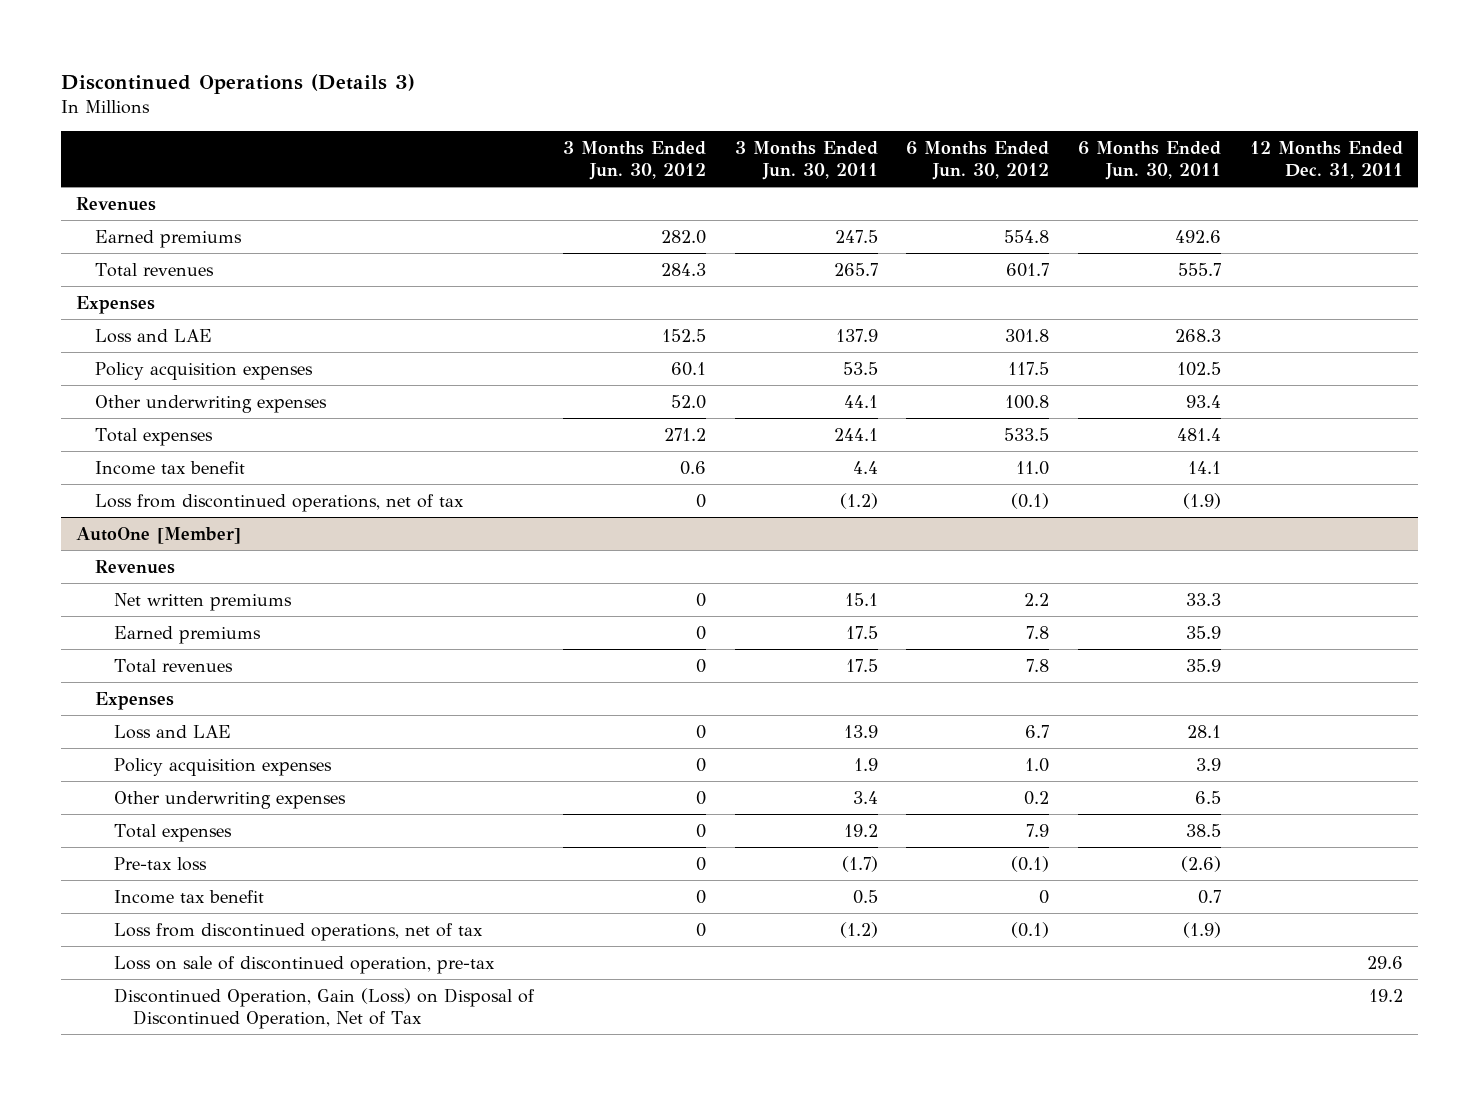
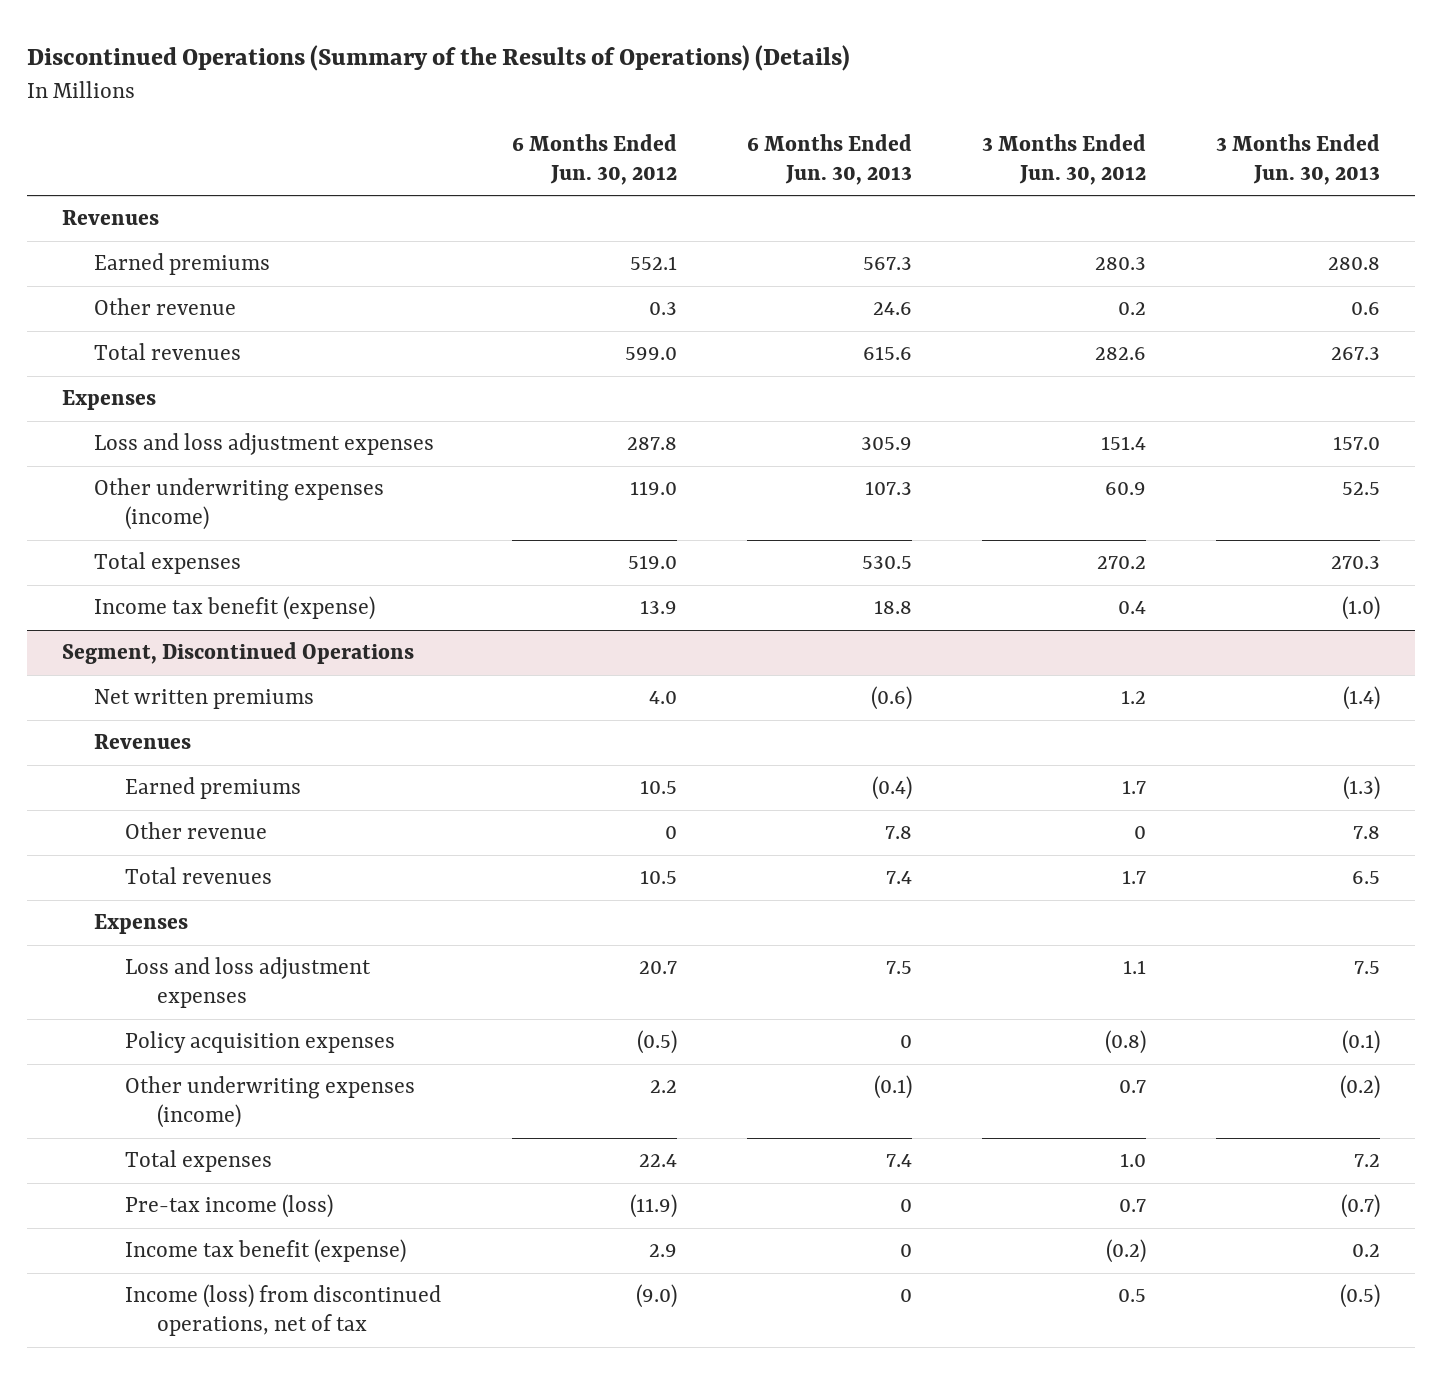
- Discontinued Operations (Details 3)
+ Discontinued Operations (Summary of the Results of Operations) (Details)
- | 3 Months Ended Jun. 30, 2012 | 3 Months Ended Jun. 30, 2011 | 6 Months Ended Jun. 30, 2012 | 6 Months Ended Jun. 30, 2011 | 12 Months Ended Dec. 31, 2011
+ | 6 Months Ended Jun. 30, 2012 | 6 Months Ended Jun. 30, 2013 | 3 Months Ended Jun. 30, 2012 | 3 Months Ended Jun. 30, 2013
- Earned premiums | 282.0 | 247.5 | 554.8 | 492.6 |
- Total revenues | 284.3 | 265.7 | 601.7 | 555.7 |
+ Earned premiums | 552.1 | 567.3 | 280.3 | 280.8
+ Other revenue | 0.3 | 24.6 | 0.2 | 0.6
+ Total revenues | 599.0 | 615.6 | 282.6 | 267.3
- Loss and LAE | 152.5 | 137.9 | 301.8 | 268.3 |
- Policy acquisition expenses | 60.1 | 53.5 | 117.5 | 102.5 |
- Other underwriting expenses | 52.0 | 44.1 | 100.8 | 93.4 |
- Total expenses | 271.2 | 244.1 | 533.5 | 481.4 |
- Income tax benefit | 0.6 | 4.4 | 11.0 | 14.1 |
- Loss from discontinued operations, net of tax | 0 | (1.2) | (0.1) | (1.9) |
- AutoOne [Member]
+ Loss and loss adjustment expenses | 287.8 | 305.9 | 151.4 | 157.0
+ Other underwriting expenses (income) | 119.0 | 107.3 | 60.9 | 52.5
+ Total expenses | 519.0 | 530.5 | 270.2 | 270.3
+ Income tax benefit (expense) | 13.9 | 18.8 | 0.4 | (1.0)
+ Segment, Discontinued Operations
+ Net written premiums | 4.0 | (0.6) | 1.2 | (1.4)
- Net written premiums | 0 | 15.1 | 2.2 | 33.3 |
- Earned premiums | 0 | 17.5 | 7.8 | 35.9 |
- Total revenues | 0 | 17.5 | 7.8 | 35.9 |
+ Earned premiums | 10.5 | (0.4) | 1.7 | (1.3)
+ Other revenue | 0 | 7.8 | 0 | 7.8
+ Total revenues | 10.5 | 7.4 | 1.7 | 6.5
- Loss and LAE | 0 | 13.9 | 6.7 | 28.1 |
- Policy acquisition expenses | 0 | 1.9 | 1.0 | 3.9 |
- Other underwriting expenses | 0 | 3.4 | 0.2 | 6.5 |
- Total expenses | 0 | 19.2 | 7.9 | 38.5 |
- Pre-tax loss | 0 | (1.7) | (0.1) | (2.6) |
- Income tax benefit | 0 | 0.5 | 0 | 0.7 |
- Loss from discontinued operations, net of tax | 0 | (1.2) | (0.1) | (1.9) |
- Loss on sale of discontinued operation, pre-tax | | | | | 29.6
- Discontinued Operation, Gain (Loss) on Disposal of Discontinued Operation, Net of Tax | | | | | 19.2
+ Loss and loss adjustment expenses | 20.7 | 7.5 | 1.1 | 7.5
+ Policy acquisition expenses | (0.5) | 0 | (0.8) | (0.1)
+ Other underwriting expenses (income) | 2.2 | (0.1) | 0.7 | (0.2)
+ Total expenses | 22.4 | 7.4 | 1.0 | 7.2
+ Pre-tax income (loss) | (11.9) | 0 | 0.7 | (0.7)
+ Income tax benefit (expense) | 2.9 | 0 | (0.2) | 0.2
+ Income (loss) from discontinued operations, net of tax | (9.0) | 0 | 0.5 | (0.5)

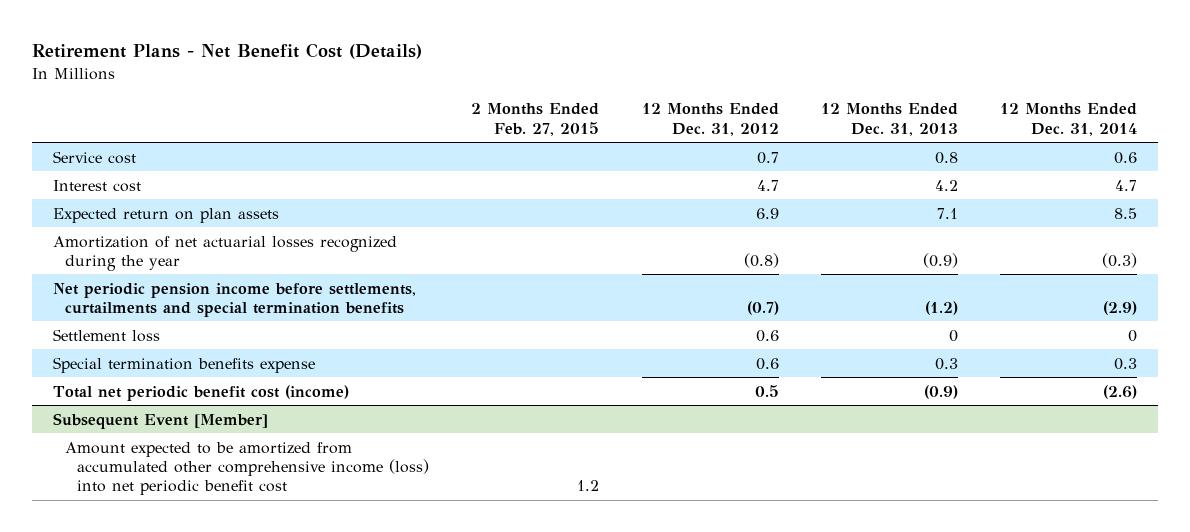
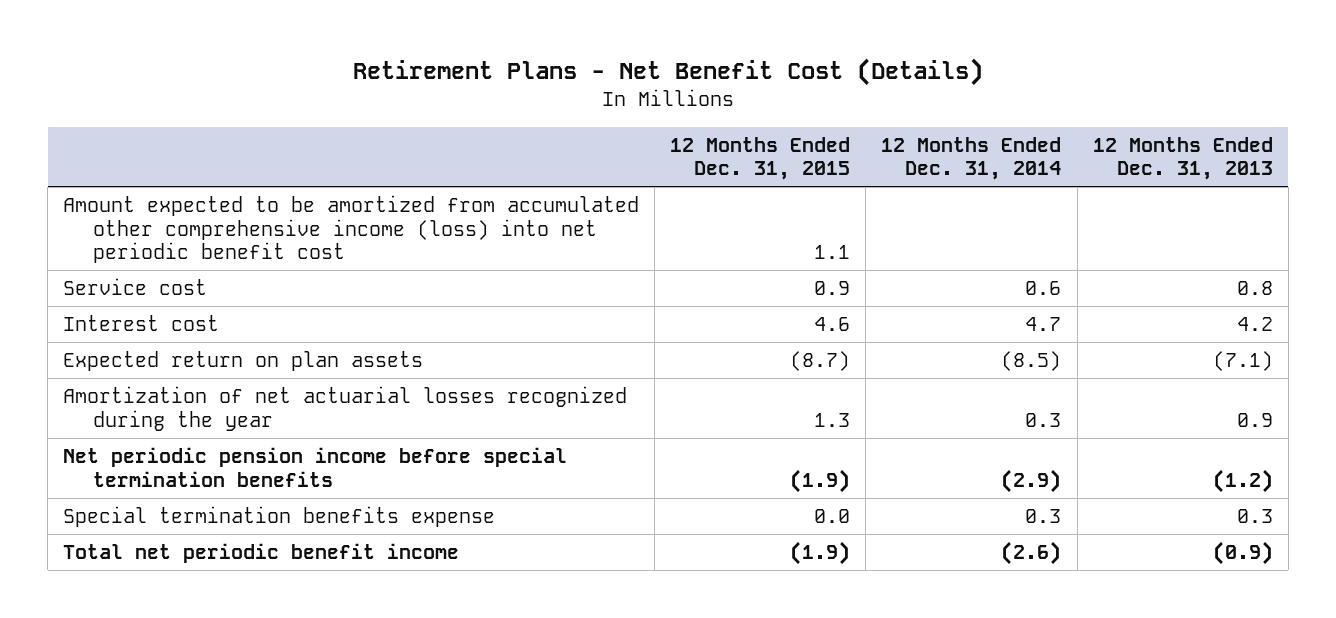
- | 2 Months Ended Feb. 27, 2015 | 12 Months Ended Dec. 31, 2012 | 12 Months Ended Dec. 31, 2013 | 12 Months Ended Dec. 31, 2014
+ | 12 Months Ended Dec. 31, 2015 | 12 Months Ended Dec. 31, 2014 | 12 Months Ended Dec. 31, 2013
+ Amount expected to be amortized from accumulated other comprehensive income (loss) into net periodic benefit cost | 1.1 | |
- Expected return on plan assets | | 6.9 | 7.1 | 8.5
- Amortization of net actuarial losses recognized during the year | | (0.8) | (0.9) | (0.3)
- Net periodic pension income before settlements, curtailments and special termination benefits | | (0.7) | (1.2) | (2.9)
- Settlement loss | | 0.6 | 0 | 0
+ Expected return on plan assets | (8.7) | (8.5) | (7.1)
+ Amortization of net actuarial losses recognized during the year | 1.3 | 0.3 | 0.9
+ Net periodic pension income before special termination benefits | (1.9) | (2.9) | (1.2)
- Total net periodic benefit cost (income) | | 0.5 | (0.9) | (2.6)
- Subsequent Event [Member]
- Amount expected to be amortized from accumulated other comprehensive income (loss) into net periodic benefit cost | 1.2 | | |
+ Total net periodic benefit income | (1.9) | (2.6) | (0.9)

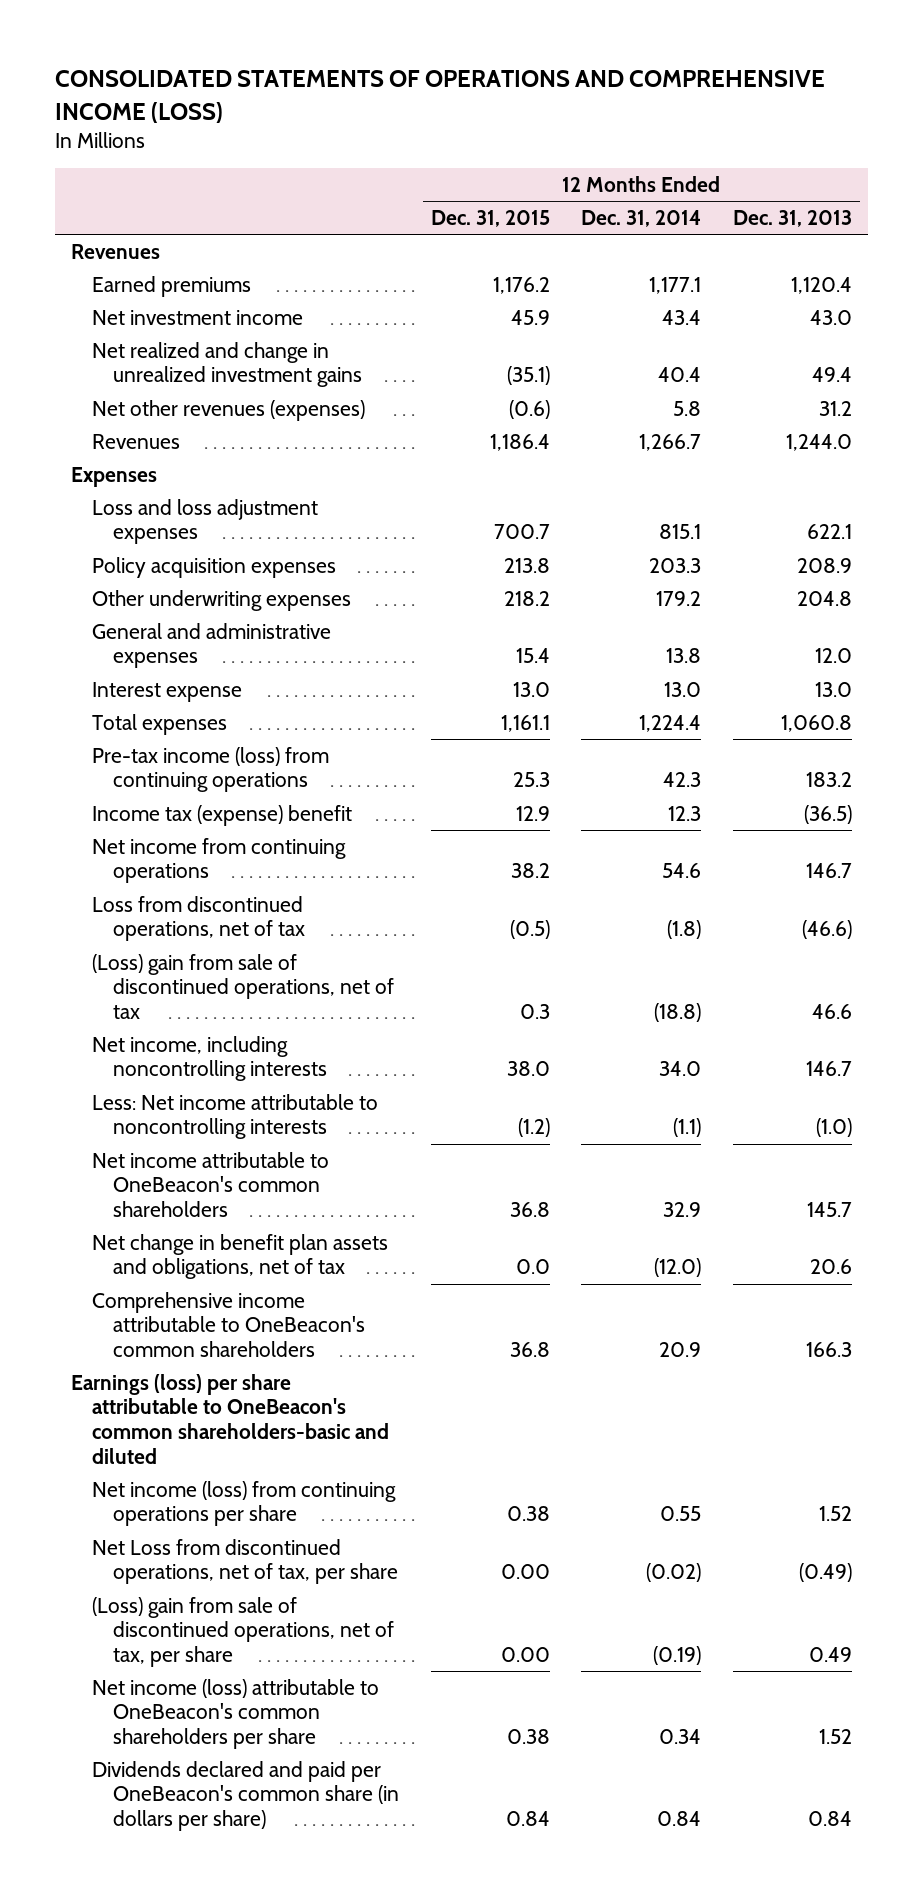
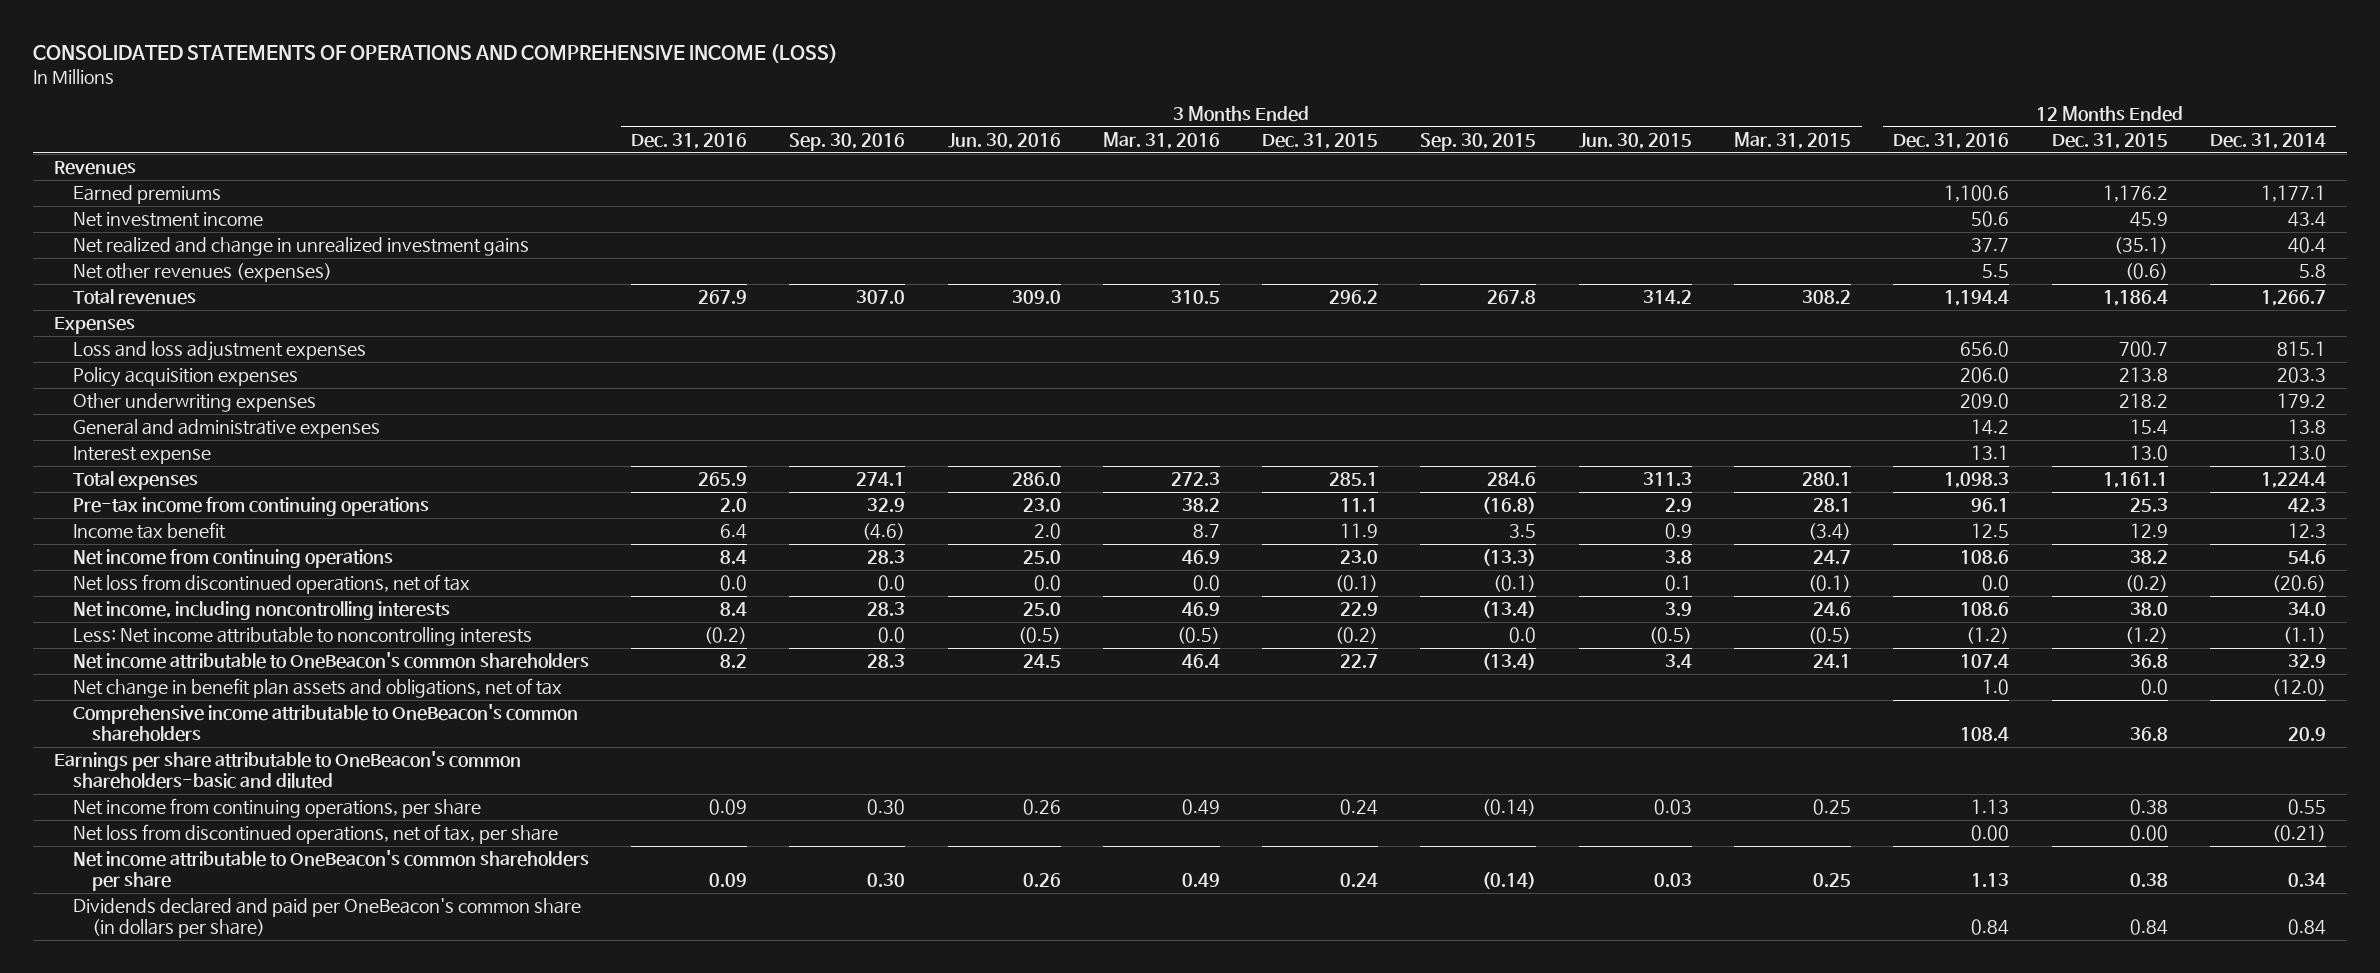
- | 12 Months Ended Dec. 31, 2015 | 12 Months Ended Dec. 31, 2014 | 12 Months Ended Dec. 31, 2013
+ | 3 Months Ended Dec. 31, 2016 | 3 Months Ended Sep. 30, 2016 | 3 Months Ended Jun. 30, 2016 | 3 Months Ended Mar. 31, 2016 | 3 Months Ended Dec. 31, 2015 | 3 Months Ended Sep. 30, 2015 | 3 Months Ended Jun. 30, 2015 | 3 Months Ended Mar. 31, 2015 | 12 Months Ended Dec. 31, 2016 | 12 Months Ended Dec. 31, 2015 | 12 Months Ended Dec. 31, 2014
- Revenues | 1,186.4 | 1,266.7 | 1,244.0
+ Total revenues | 267.9 | 307.0 | 309.0 | 310.5 | 296.2 | 267.8 | 314.2 | 308.2 | 1,194.4 | 1,186.4 | 1,266.7
- Pre-tax income (loss) from continuing operations | 25.3 | 42.3 | 183.2
- Income tax (expense) benefit | 12.9 | 12.3 | (36.5)
+ Pre-tax income from continuing operations | 2.0 | 32.9 | 23.0 | 38.2 | 11.1 | (16.8) | 2.9 | 28.1 | 96.1 | 25.3 | 42.3
+ Income tax benefit | 6.4 | (4.6) | 2.0 | 8.7 | 11.9 | 3.5 | 0.9 | (3.4) | 12.5 | 12.9 | 12.3
- Loss from discontinued operations, net of tax | (0.5) | (1.8) | (46.6)
- (Loss) gain from sale of discontinued operations, net of tax | 0.3 | (18.8) | 46.6
+ Net loss from discontinued operations, net of tax | 0.0 | 0.0 | 0.0 | 0.0 | (0.1) | (0.1) | 0.1 | (0.1) | 0.0 | (0.2) | (20.6)
- Earnings (loss) per share attributable to OneBeacon's common shareholders-basic and diluted
- Net income (loss) from continuing operations per share | 0.38 | 0.55 | 1.52
- Net Loss from discontinued operations, net of tax, per share | 0.00 | (0.02) | (0.49)
- (Loss) gain from sale of discontinued operations, net of tax, per share | 0.00 | (0.19) | 0.49
- Net income (loss) attributable to OneBeacon's common shareholders per share | 0.38 | 0.34 | 1.52
+ Earnings per share attributable to OneBeacon's common shareholders-basic and diluted
+ Net income from continuing operations, per share | 0.09 | 0.30 | 0.26 | 0.49 | 0.24 | (0.14) | 0.03 | 0.25 | 1.13 | 0.38 | 0.55
+ Net loss from discontinued operations, net of tax, per share | | | | | | | | | 0.00 | 0.00 | (0.21)
+ Net income attributable to OneBeacon's common shareholders per share | 0.09 | 0.30 | 0.26 | 0.49 | 0.24 | (0.14) | 0.03 | 0.25 | 1.13 | 0.38 | 0.34

